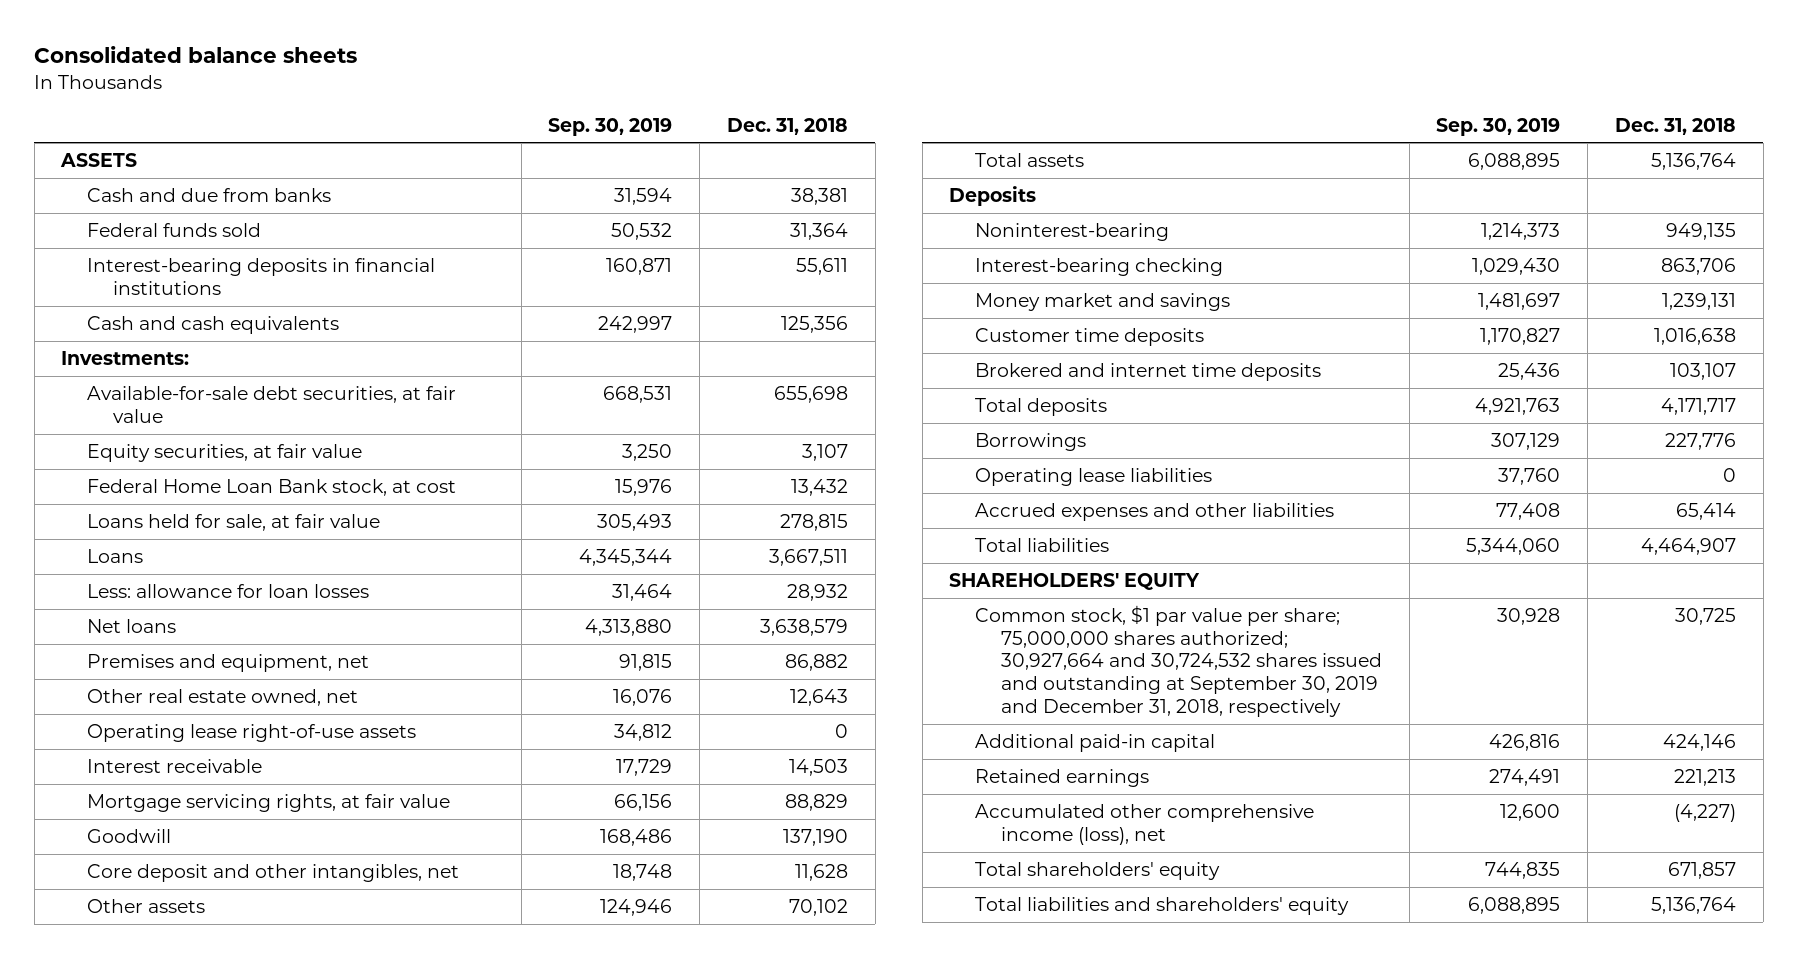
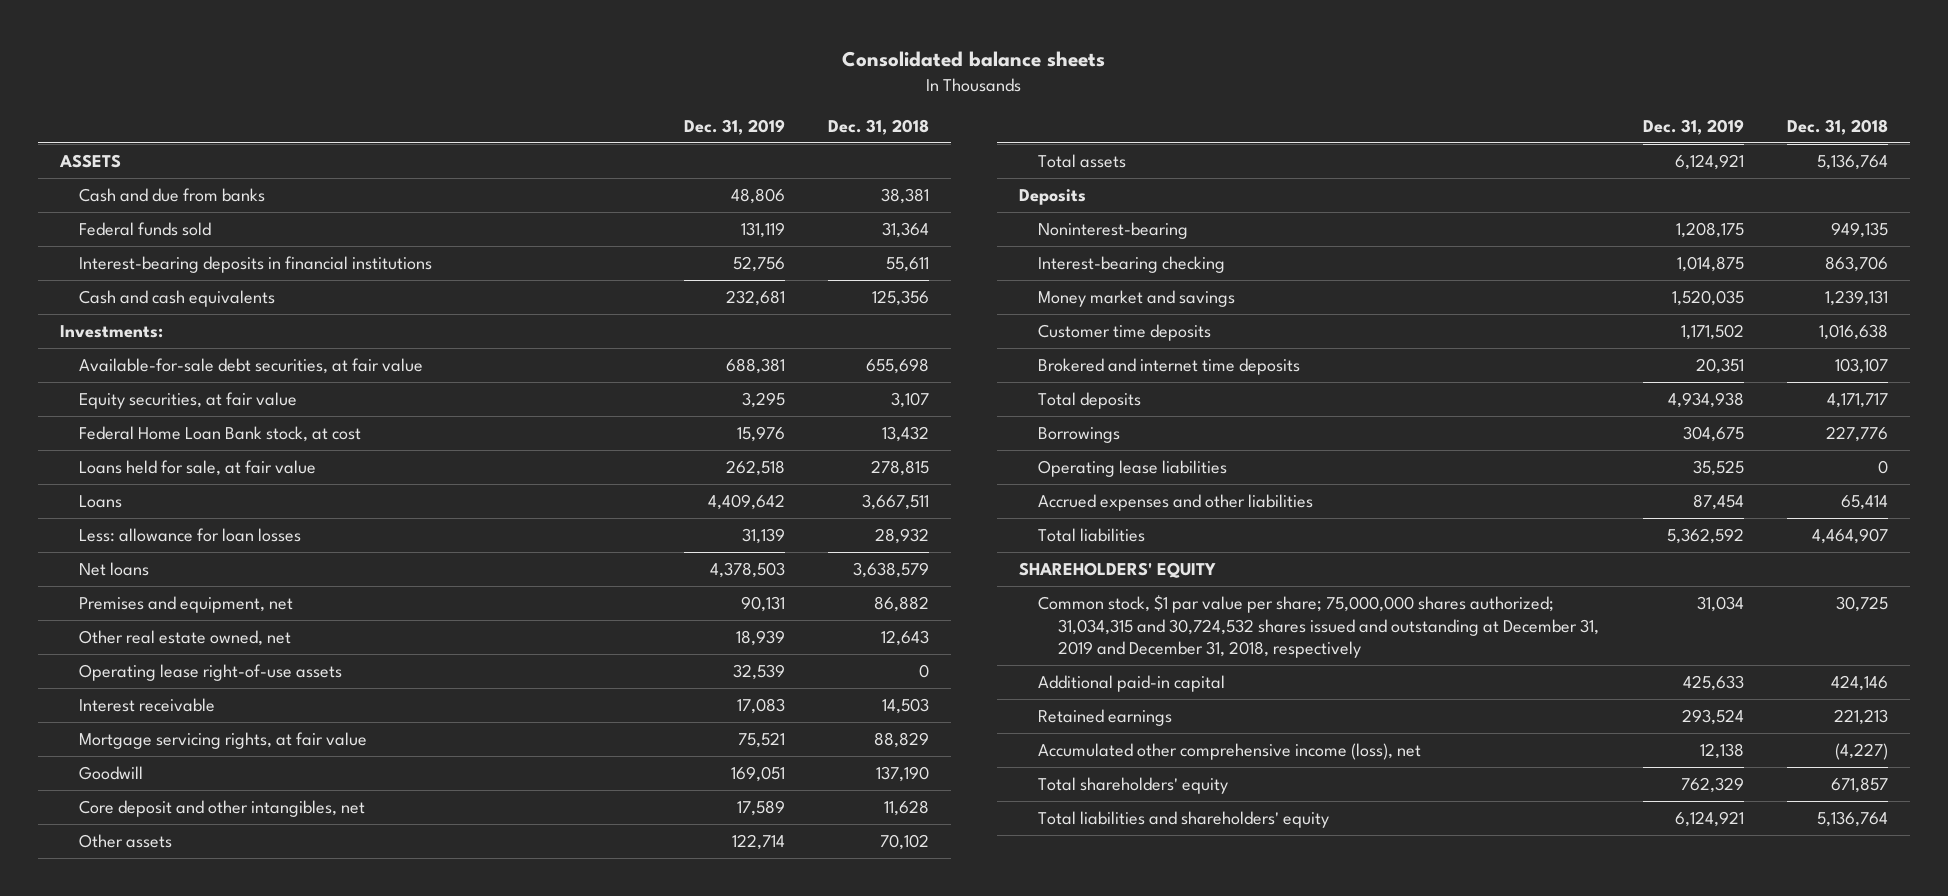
- | Sep. 30, 2019 | Dec. 31, 2018
+ | Dec. 31, 2019 | Dec. 31, 2018
- Common stock, $1 par value per share; 75,000,000 shares authorized; 30,927,664 and 30,724,532 shares issued and outstanding at September 30, 2019 and December 31, 2018, respectively | 30,928 | 30,725
+ Common stock, $1 par value per share; 75,000,000 shares authorized; 31,034,315 and 30,724,532 shares issued and outstanding at December 31, 2019 and December 31, 2018, respectively | 31,034 | 30,725

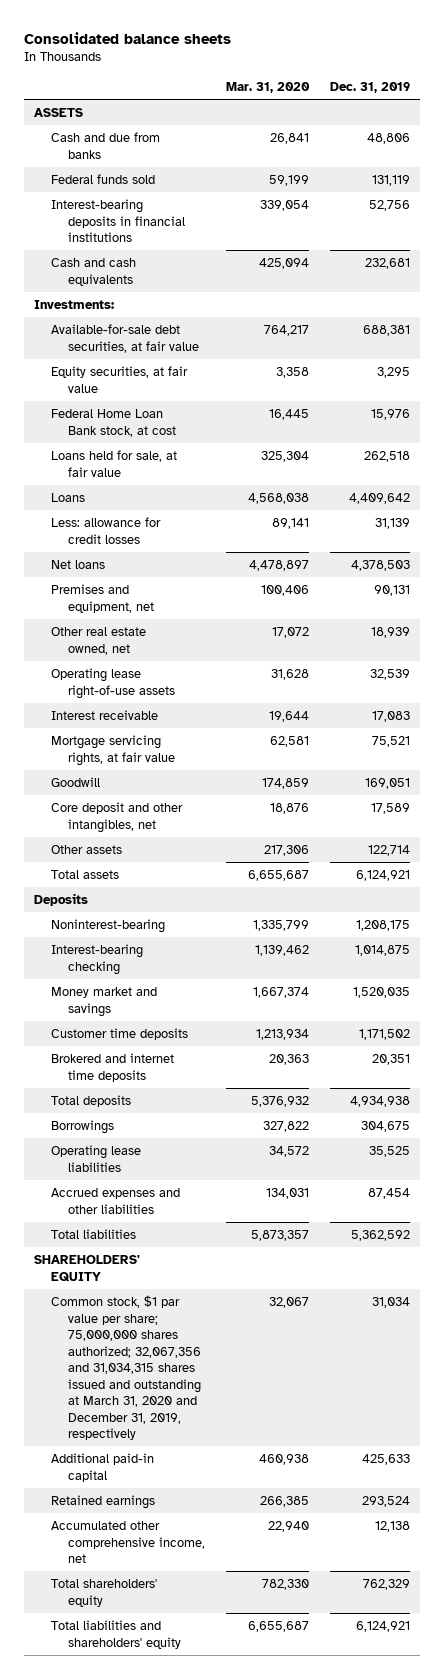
- | Dec. 31, 2019 | Dec. 31, 2018
+ | Mar. 31, 2020 | Dec. 31, 2019
- Less: allowance for loan losses | 31,139 | 28,932
+ Less: allowance for credit losses | 89,141 | 31,139
- Common stock, $1 par value per share; 75,000,000 shares authorized; 31,034,315 and 30,724,532 shares issued and outstanding at December 31, 2019 and December 31, 2018, respectively | 31,034 | 30,725
+ Common stock, $1 par value per share; 75,000,000 shares authorized; 32,067,356 and 31,034,315 shares issued and outstanding at March 31, 2020 and December 31, 2019, respectively | 32,067 | 31,034
- Accumulated other comprehensive income (loss), net | 12,138 | (4,227)
+ Accumulated other comprehensive income, net | 22,940 | 12,138

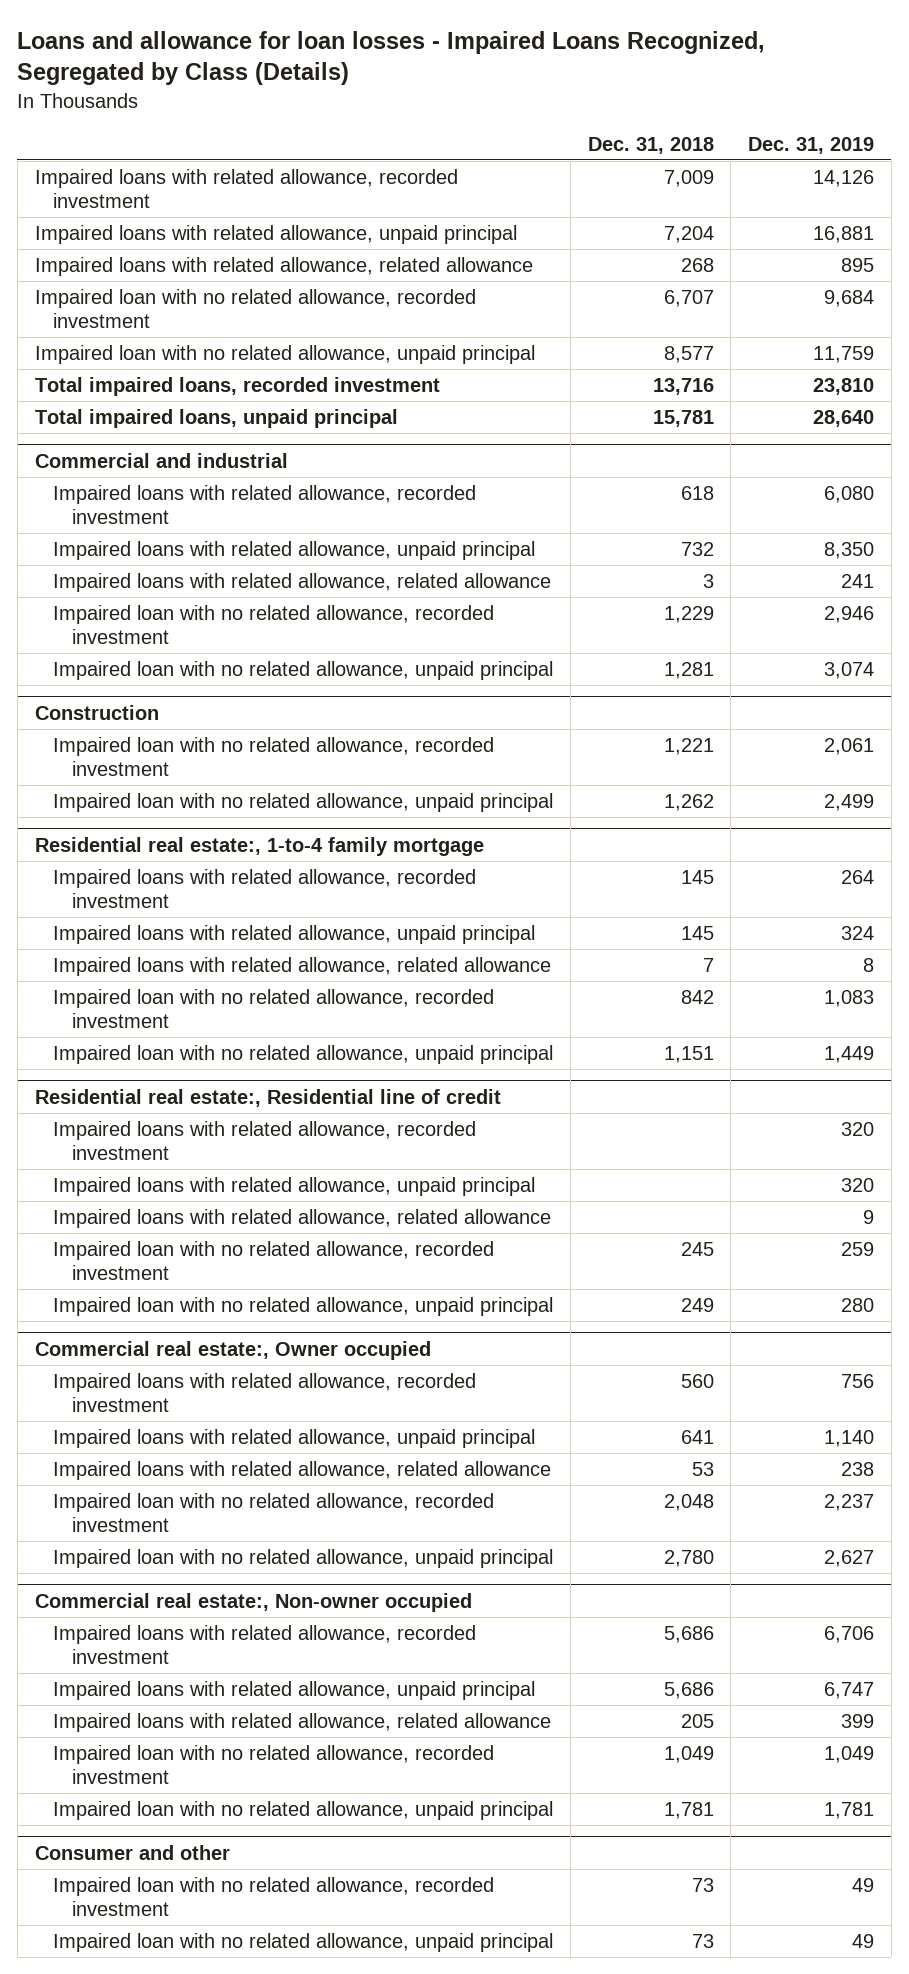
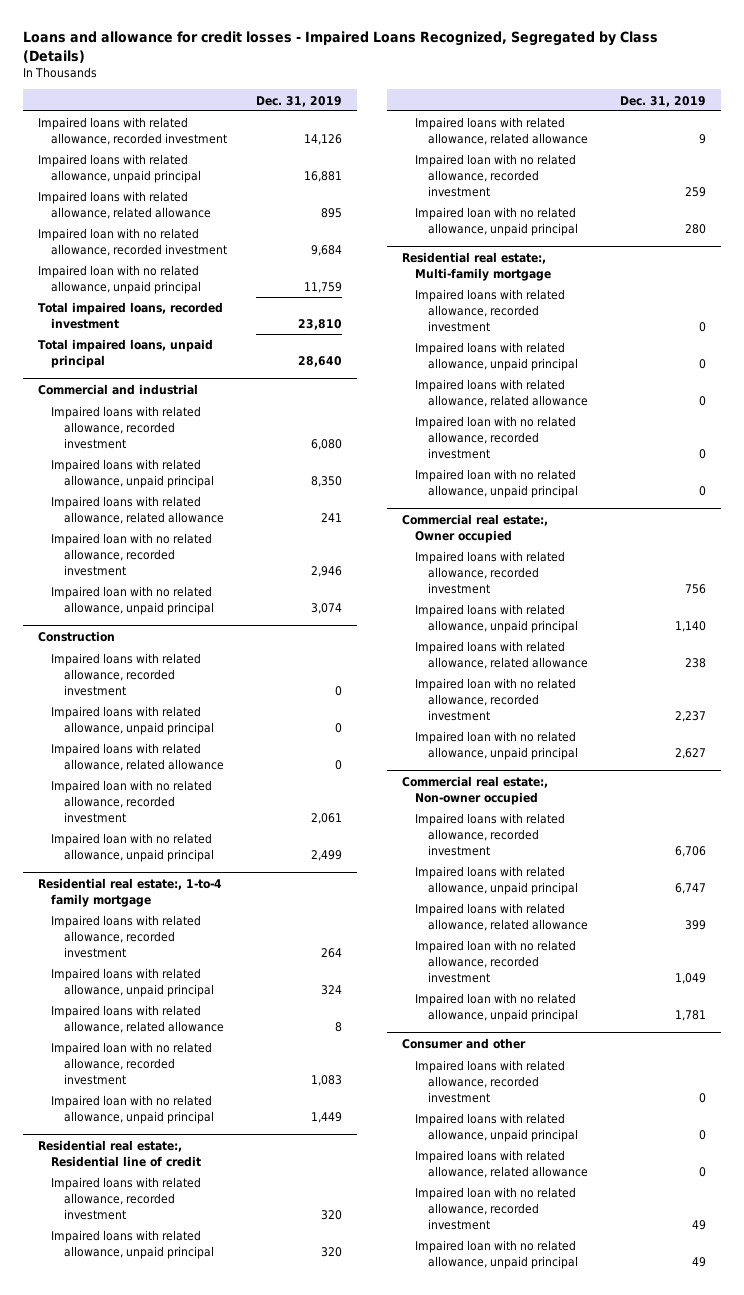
- Loans and allowance for loan losses - Impaired Loans Recognized, Segregated by Class (Details)
+ Loans and allowance for credit losses - Impaired Loans Recognized, Segregated by Class (Details)
- | Dec. 31, 2018 | Dec. 31, 2019
+ | Dec. 31, 2019
@ Construction
+ Impaired loans with related allowance, recorded investment | 0
+ Impaired loans with related allowance, unpaid principal | 0
+ Impaired loans with related allowance, related allowance | 0
+ Residential real estate:, Multi-family mortgage
+ Impaired loans with related allowance, recorded investment | 0
+ Impaired loans with related allowance, unpaid principal | 0
+ Impaired loans with related allowance, related allowance | 0
+ Impaired loan with no related allowance, recorded investment | 0
+ Impaired loan with no related allowance, unpaid principal | 0
@ Consumer and other
+ Impaired loans with related allowance, recorded investment | 0
+ Impaired loans with related allowance, unpaid principal | 0
+ Impaired loans with related allowance, related allowance | 0

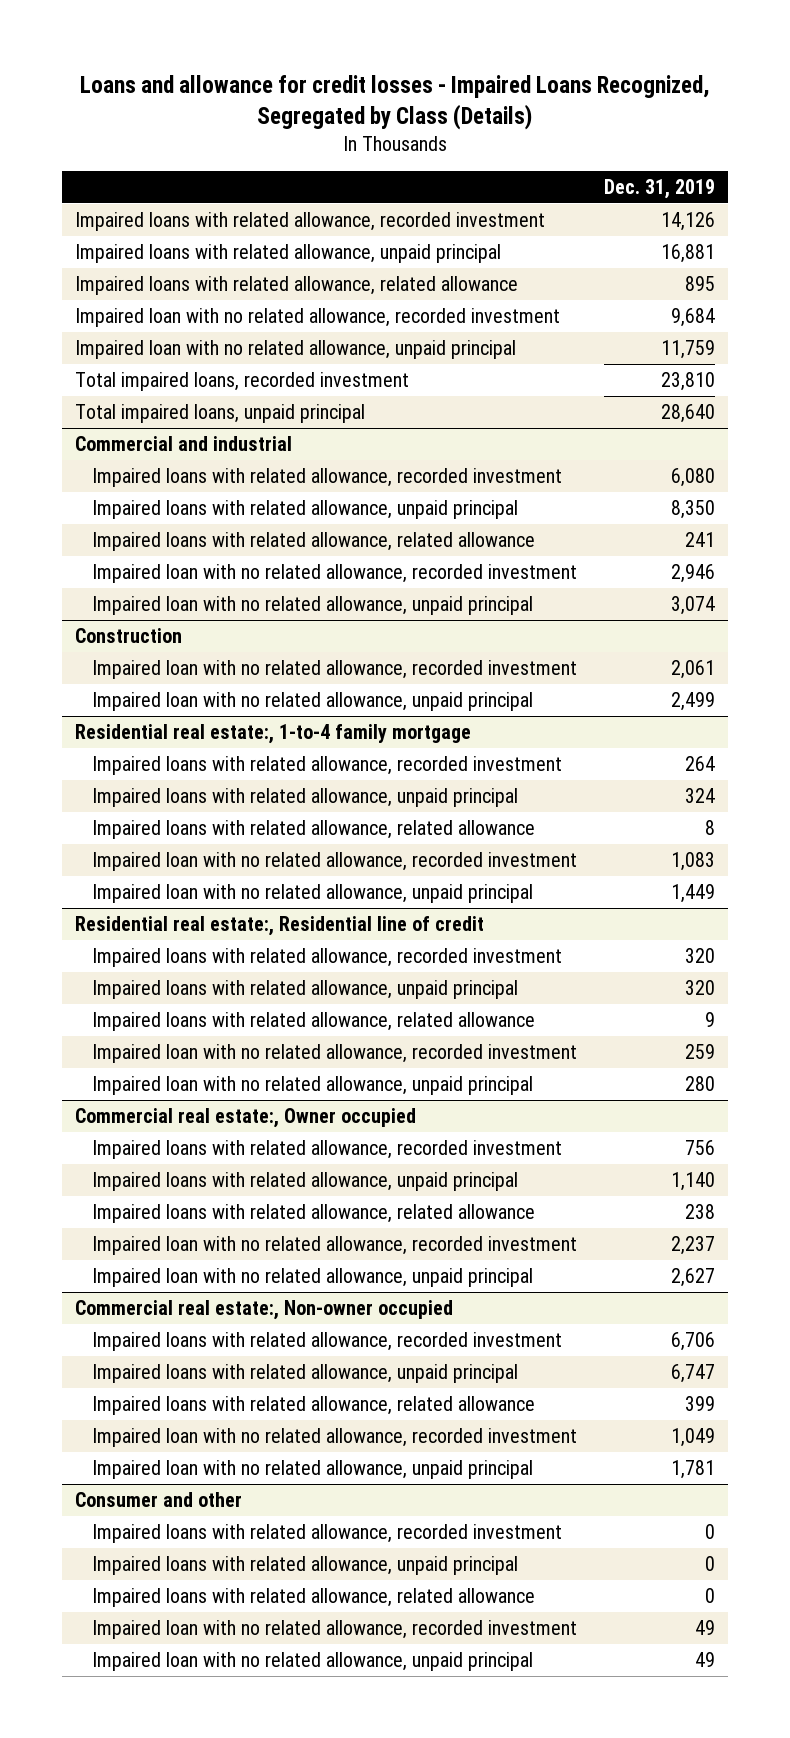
@ Construction
- Impaired loans with related allowance, recorded investment | 0
- Impaired loans with related allowance, unpaid principal | 0
- Impaired loans with related allowance, related allowance | 0
- Residential real estate:, Multi-family mortgage
- Impaired loans with related allowance, recorded investment | 0
- Impaired loans with related allowance, unpaid principal | 0
- Impaired loans with related allowance, related allowance | 0
- Impaired loan with no related allowance, recorded investment | 0
- Impaired loan with no related allowance, unpaid principal | 0

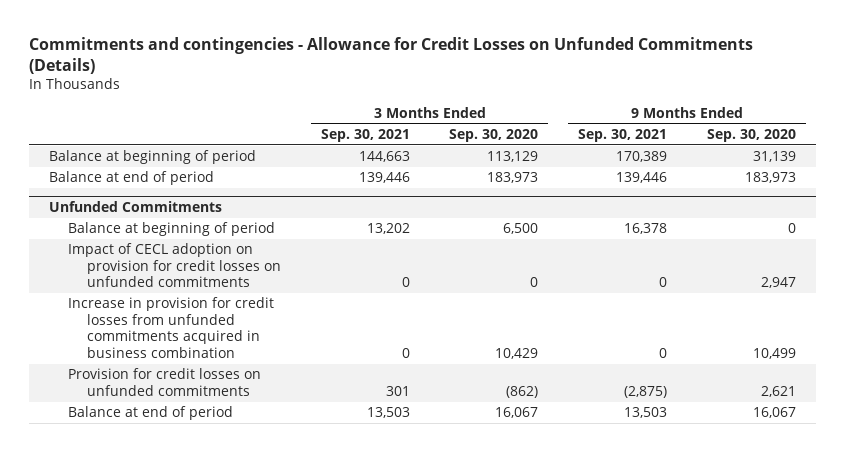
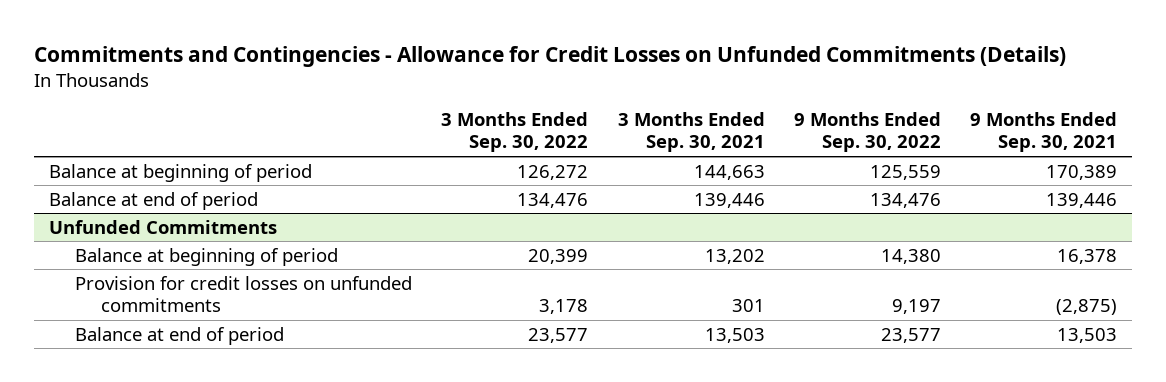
- Commitments and contingencies - Allowance for Credit Losses on Unfunded Commitments (Details)
+ Commitments and Contingencies - Allowance for Credit Losses on Unfunded Commitments (Details)
- | 3 Months Ended Sep. 30, 2021 | 3 Months Ended Sep. 30, 2020 | 9 Months Ended Sep. 30, 2021 | 9 Months Ended Sep. 30, 2020
+ | 3 Months Ended Sep. 30, 2022 | 3 Months Ended Sep. 30, 2021 | 9 Months Ended Sep. 30, 2022 | 9 Months Ended Sep. 30, 2021
@ Unfunded Commitments
- Impact of CECL adoption on provision for credit losses on unfunded commitments | 0 | 0 | 0 | 2,947
- Increase in provision for credit losses from unfunded commitments acquired in business combination | 0 | 10,429 | 0 | 10,499

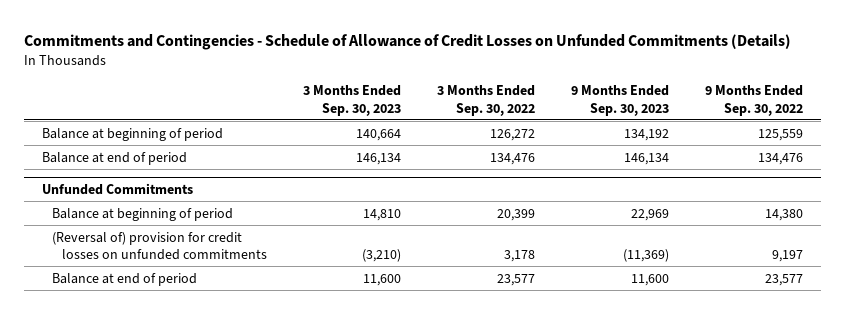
- Commitments and Contingencies - Allowance for Credit Losses on Unfunded Commitments (Details)
+ Commitments and Contingencies - Schedule of Allowance of Credit Losses on Unfunded Commitments (Details)
- | 3 Months Ended Sep. 30, 2022 | 3 Months Ended Sep. 30, 2021 | 9 Months Ended Sep. 30, 2022 | 9 Months Ended Sep. 30, 2021
+ | 3 Months Ended Sep. 30, 2023 | 3 Months Ended Sep. 30, 2022 | 9 Months Ended Sep. 30, 2023 | 9 Months Ended Sep. 30, 2022
@ Unfunded Commitments
- Provision for credit losses on unfunded commitments | 3,178 | 301 | 9,197 | (2,875)
+ (Reversal of) provision for credit losses on unfunded commitments | (3,210) | 3,178 | (11,369) | 9,197

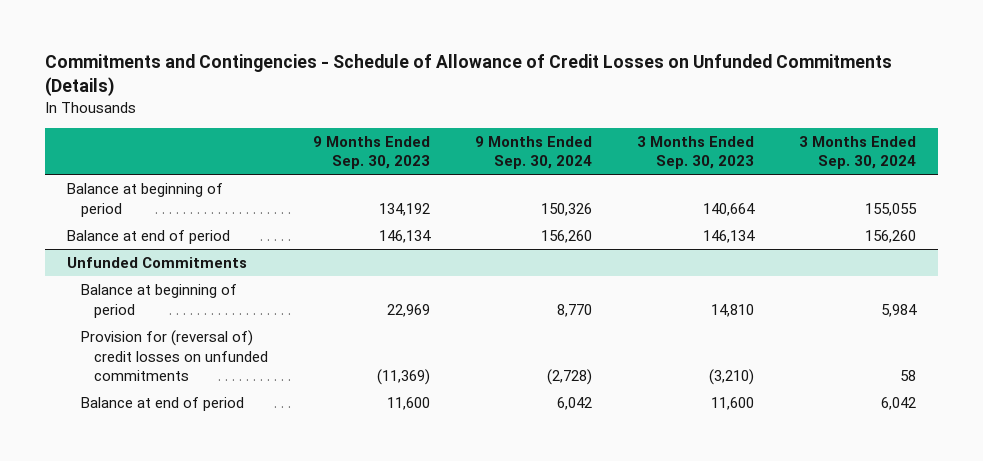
- | 3 Months Ended Sep. 30, 2023 | 3 Months Ended Sep. 30, 2022 | 9 Months Ended Sep. 30, 2023 | 9 Months Ended Sep. 30, 2022
+ | 9 Months Ended Sep. 30, 2023 | 9 Months Ended Sep. 30, 2024 | 3 Months Ended Sep. 30, 2023 | 3 Months Ended Sep. 30, 2024
@ Unfunded Commitments
- (Reversal of) provision for credit losses on unfunded commitments | (3,210) | 3,178 | (11,369) | 9,197
+ Provision for (reversal of) credit losses on unfunded commitments | (11,369) | (2,728) | (3,210) | 58

